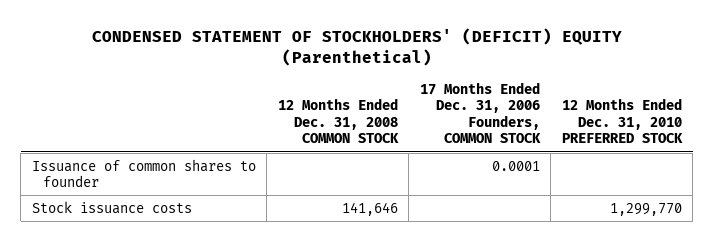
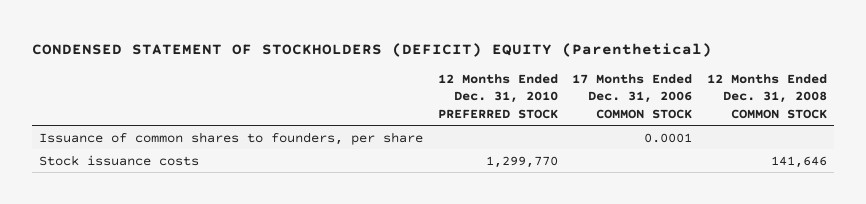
- CONDENSED STATEMENT OF STOCKHOLDERS' (DEFICIT) EQUITY (Parenthetical)
+ CONDENSED STATEMENT OF STOCKHOLDERS (DEFICIT) EQUITY (Parenthetical)
- | 12 Months Ended Dec. 31, 2008 COMMON STOCK | 17 Months Ended Dec. 31, 2006 Founders, COMMON STOCK | 12 Months Ended Dec. 31, 2010 PREFERRED STOCK
+ | 12 Months Ended Dec. 31, 2010 PREFERRED STOCK | 17 Months Ended Dec. 31, 2006 COMMON STOCK | 12 Months Ended Dec. 31, 2008 COMMON STOCK
- Issuance of common shares to founder | | 0.0001 |
+ Issuance of common shares to founders, per share | | 0.0001 |

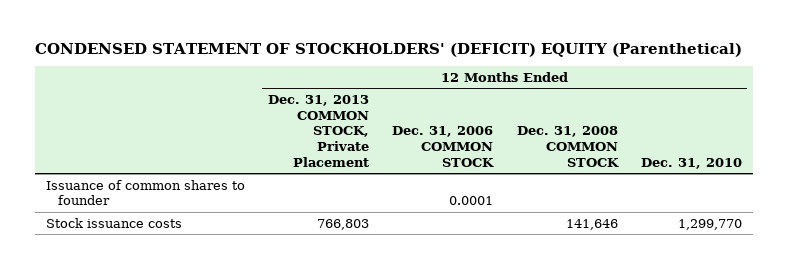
- CONDENSED STATEMENT OF STOCKHOLDERS (DEFICIT) EQUITY (Parenthetical)
+ CONDENSED STATEMENT OF STOCKHOLDERS' (DEFICIT) EQUITY (Parenthetical)
- | 12 Months Ended Dec. 31, 2010 PREFERRED STOCK | 17 Months Ended Dec. 31, 2006 COMMON STOCK | 12 Months Ended Dec. 31, 2008 COMMON STOCK
+ | 12 Months Ended Dec. 31, 2013 COMMON STOCK, Private Placement | 12 Months Ended Dec. 31, 2006 COMMON STOCK | 12 Months Ended Dec. 31, 2008 COMMON STOCK | 12 Months Ended Dec. 31, 2010
- Issuance of common shares to founders, per share | | 0.0001 |
+ Issuance of common shares to founder | | 0.0001 | |

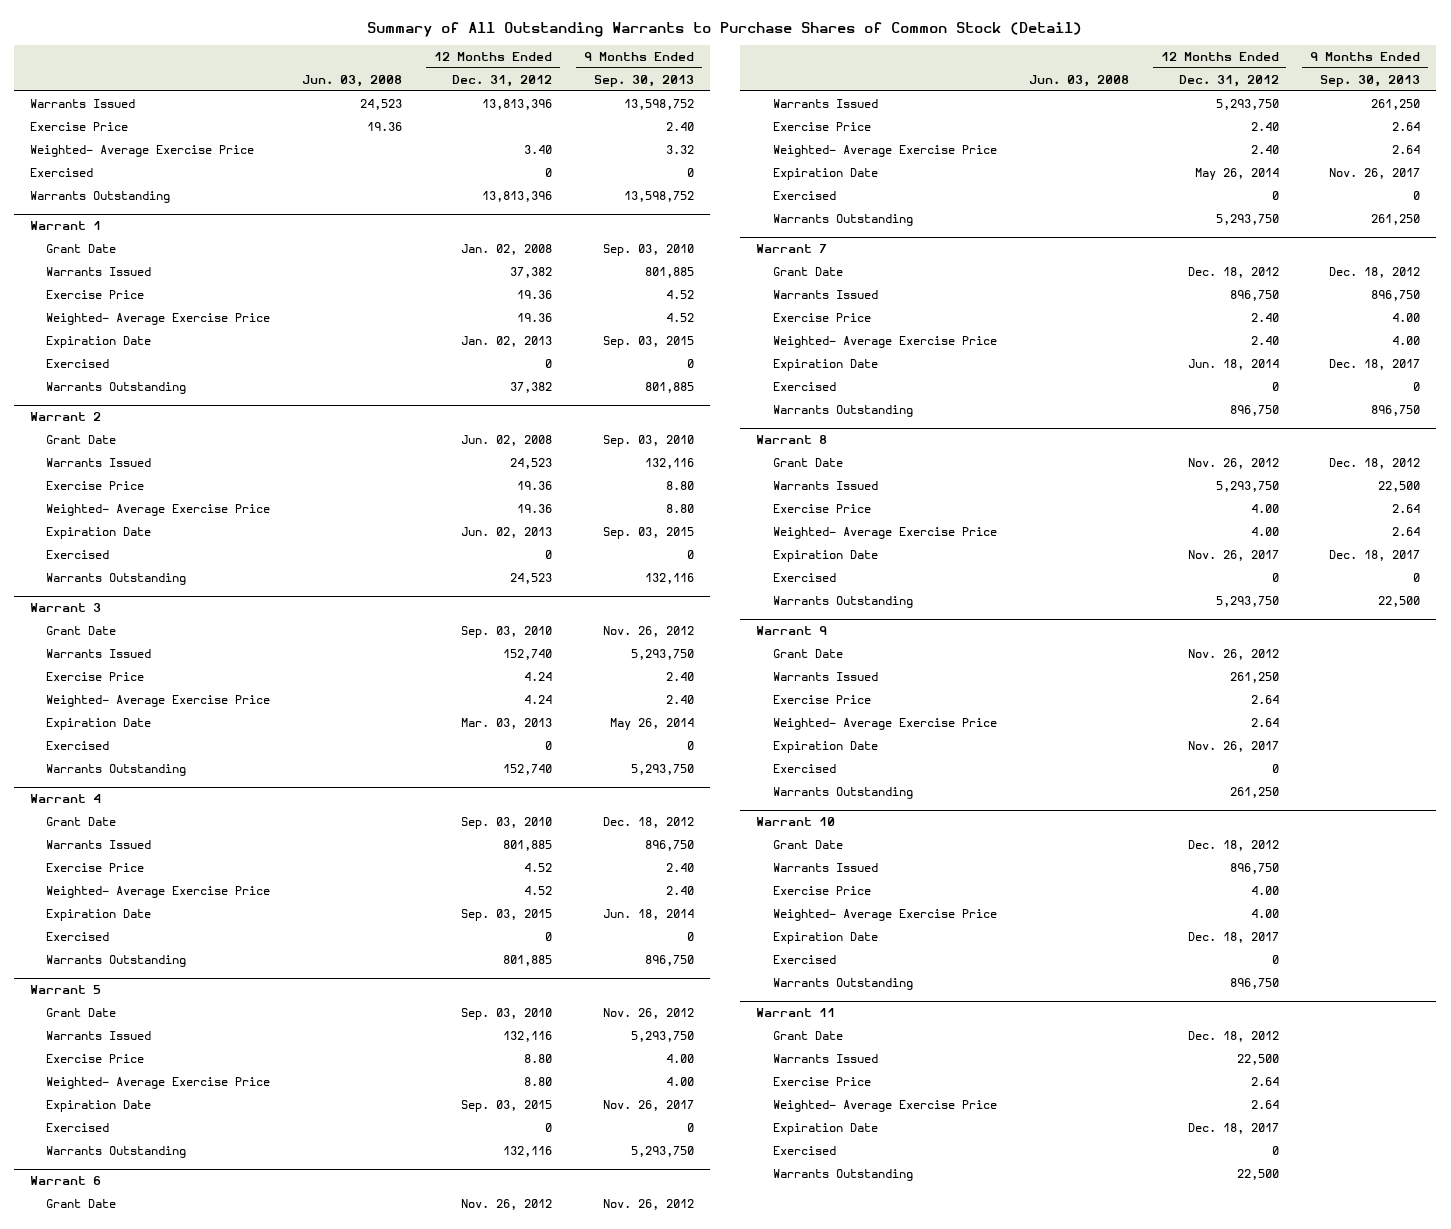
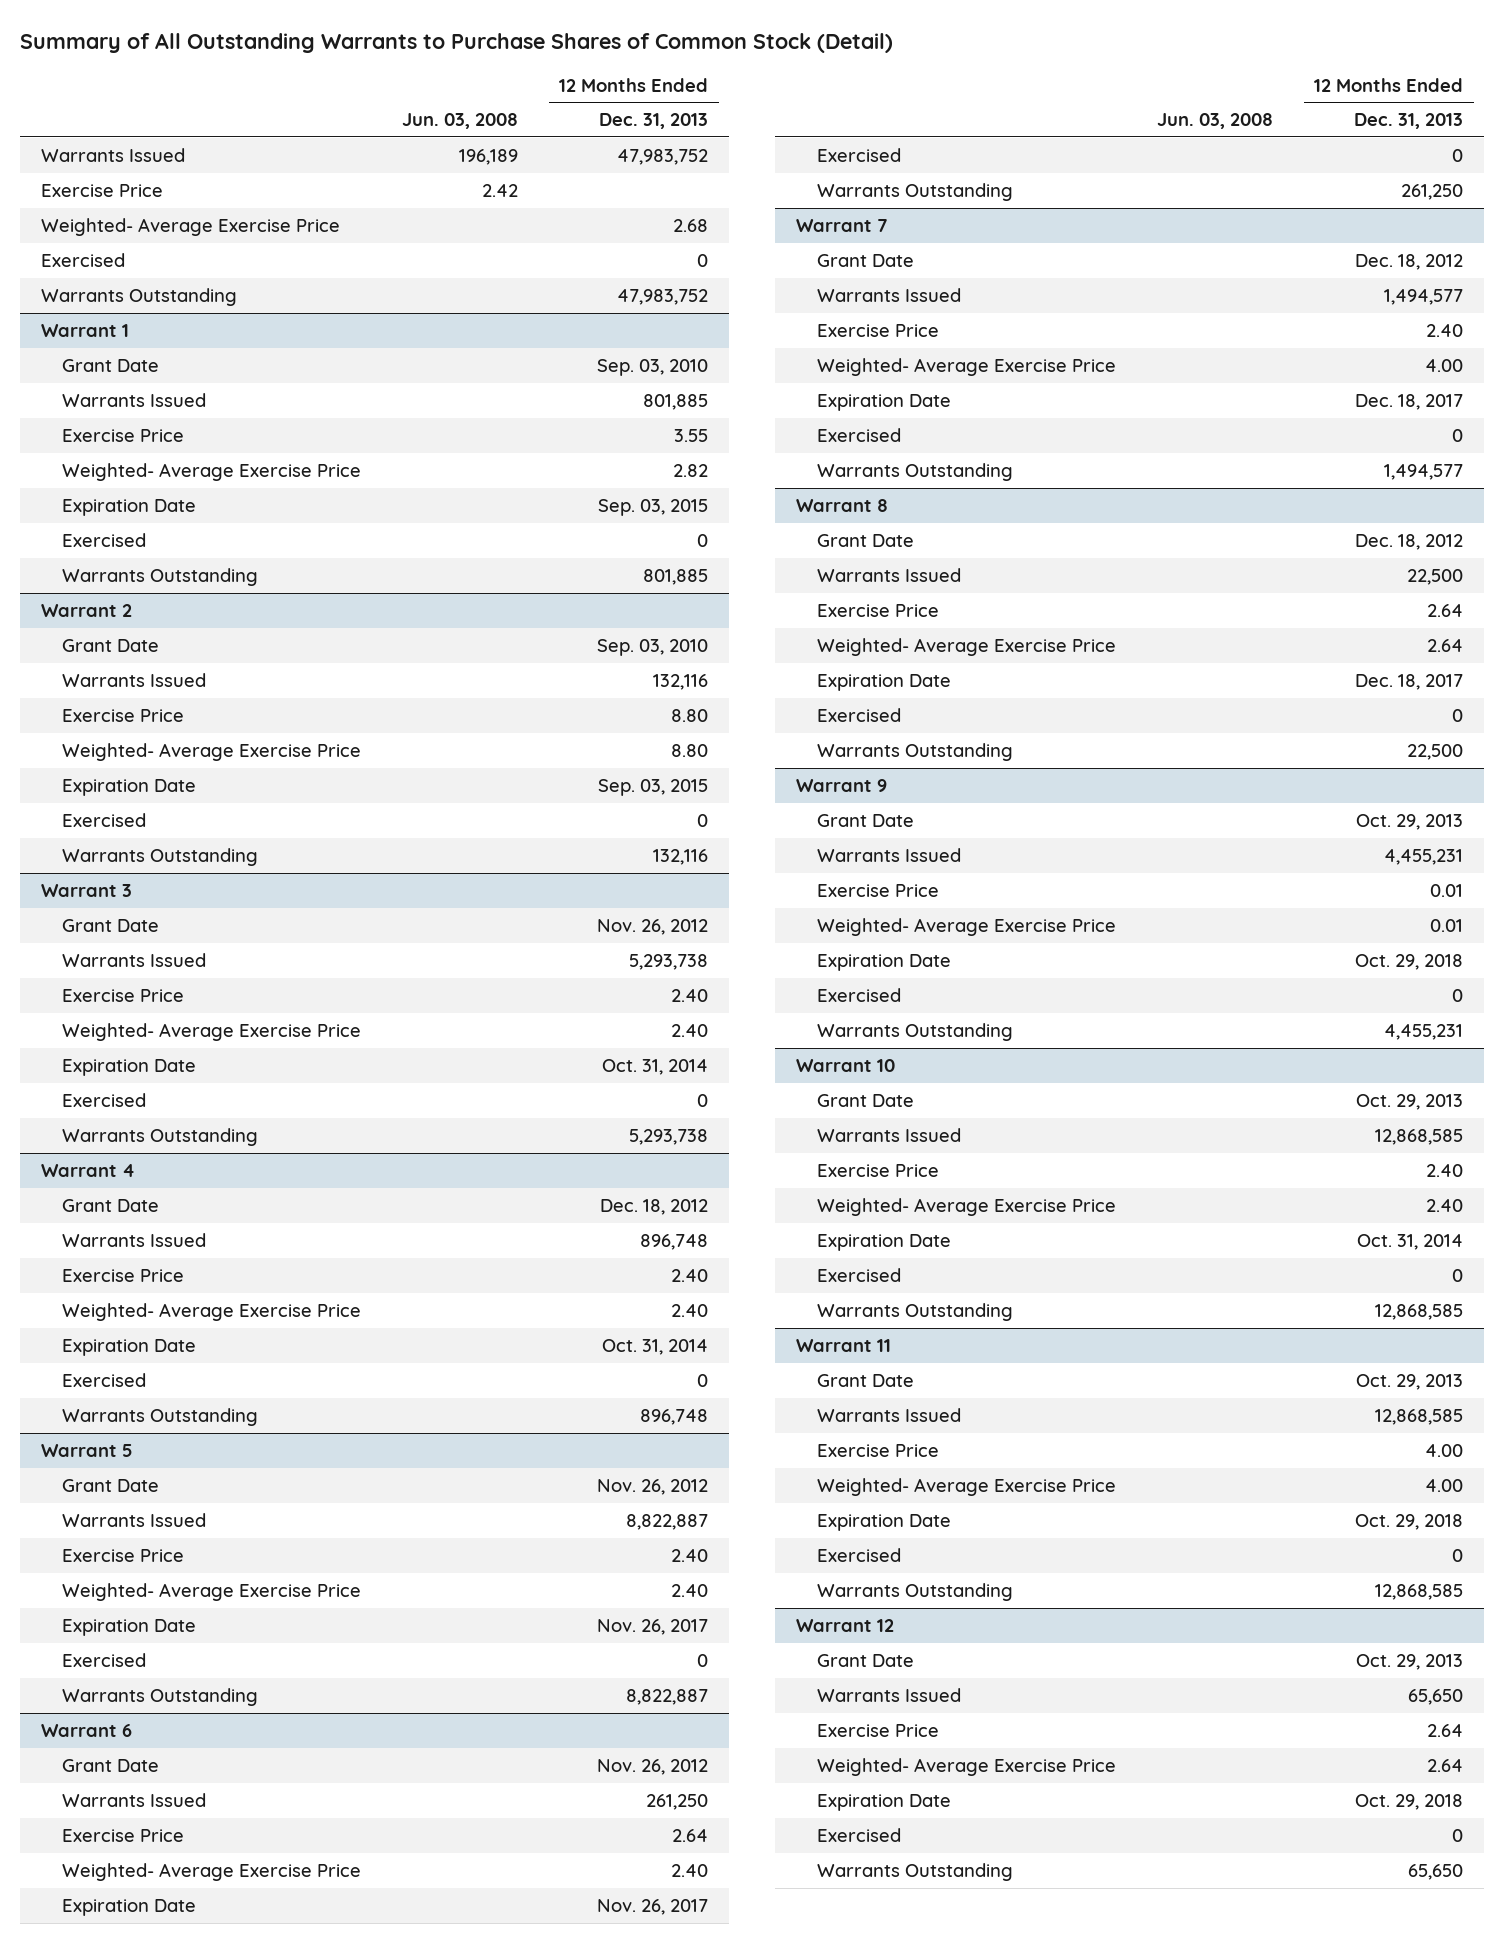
- | Jun. 03, 2008 | 12 Months Ended Dec. 31, 2012 | 9 Months Ended Sep. 30, 2013
+ | Jun. 03, 2008 | 12 Months Ended Dec. 31, 2013
- Warrants Issued | 24,523 | 13,813,396 | 13,598,752
- Exercise Price | 19.36 | | 2.40
+ Warrants Issued | 196,189 | 47,983,752
+ Exercise Price | 2.42 |
+ Warrant 12
+ Grant Date | | Oct. 29, 2013
+ Warrants Issued | | 65,650
+ Exercise Price | | 2.64
+ Weighted- Average Exercise Price | | 2.64
+ Expiration Date | | Oct. 29, 2018
+ Exercised | | 0
+ Warrants Outstanding | | 65,650

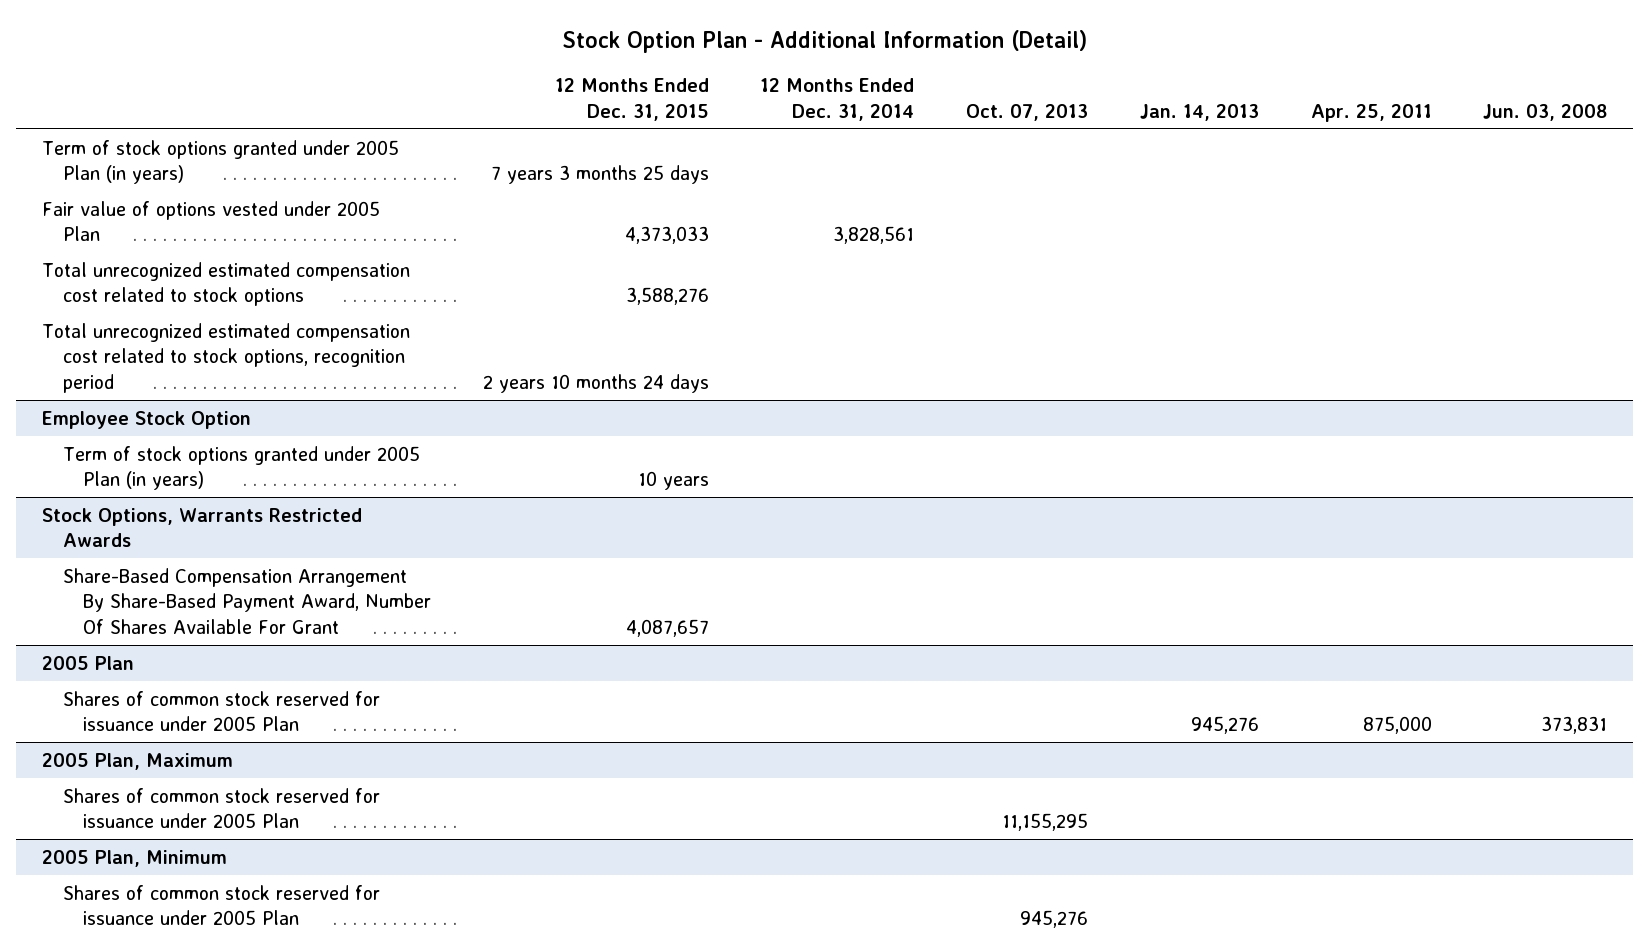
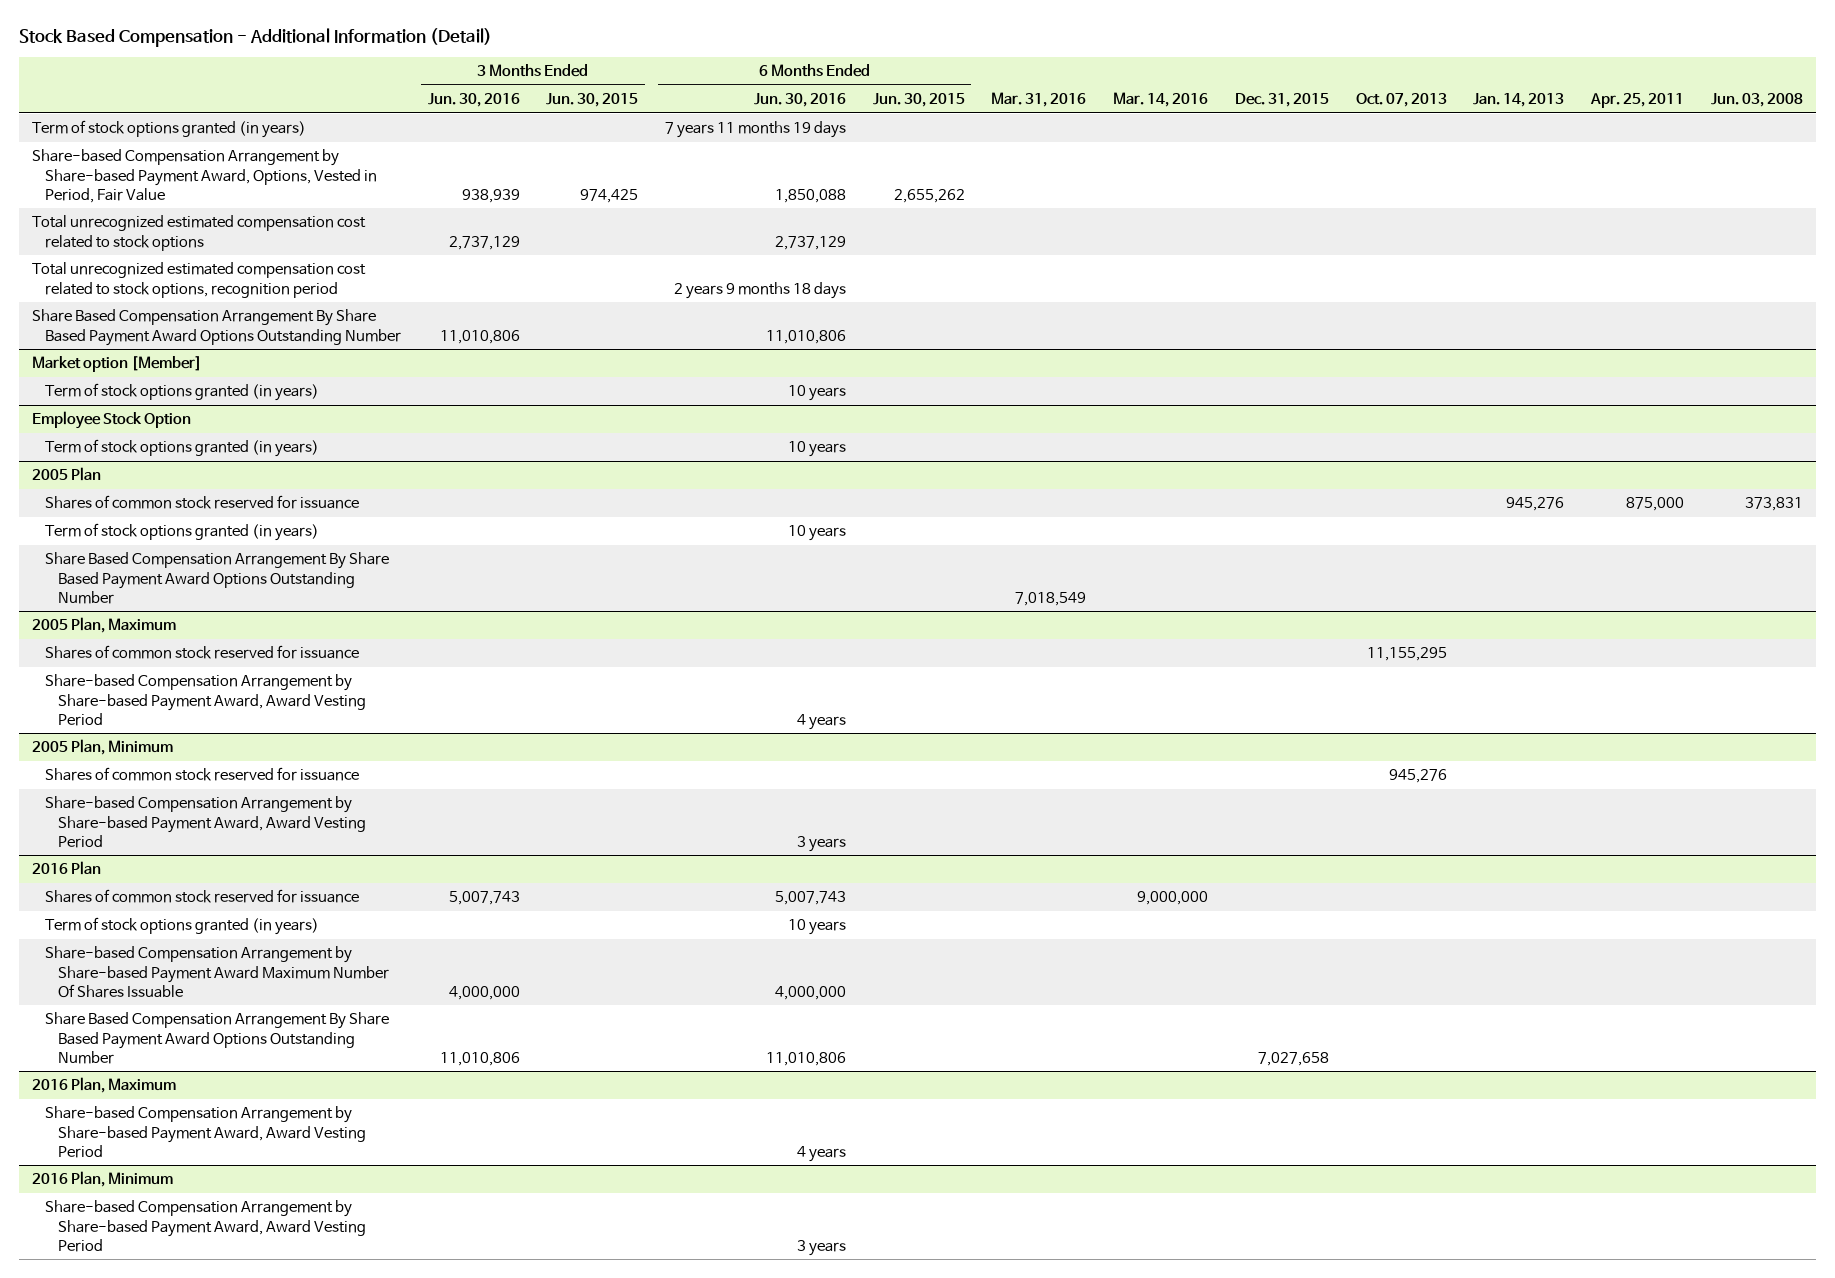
- Stock Option Plan - Additional Information (Detail)
+ Stock Based Compensation - Additional Information (Detail)
- | 12 Months Ended Dec. 31, 2015 | 12 Months Ended Dec. 31, 2014 | Oct. 07, 2013 | Jan. 14, 2013 | Apr. 25, 2011 | Jun. 03, 2008
+ | 3 Months Ended Jun. 30, 2016 | 3 Months Ended Jun. 30, 2015 | 6 Months Ended Jun. 30, 2016 | 6 Months Ended Jun. 30, 2015 | Mar. 31, 2016 | Mar. 14, 2016 | Dec. 31, 2015 | Oct. 07, 2013 | Jan. 14, 2013 | Apr. 25, 2011 | Jun. 03, 2008
- Term of stock options granted under 2005 Plan (in years) | 7 years 3 months 25 days | | | | |
- Fair value of options vested under 2005 Plan | 4,373,033 | 3,828,561 | | | |
+ Term of stock options granted (in years) | | | 7 years 11 months 19 days | | | | | | | |
+ Share-based Compensation Arrangement by Share-based Payment Award, Options, Vested in Period, Fair Value | 938,939 | 974,425 | 1,850,088 | 2,655,262 | | | | | | |
+ Share Based Compensation Arrangement By Share Based Payment Award Options Outstanding Number | 11,010,806 | | 11,010,806 | | | | | | | |
+ Market option [Member]
+ Term of stock options granted (in years) | | | 10 years | | | | | | | |
@ Employee Stock Option
- Term of stock options granted under 2005 Plan (in years) | 10 years | | | | |
- Stock Options, Warrants Restricted Awards
- Share-Based Compensation Arrangement By Share-Based Payment Award, Number Of Shares Available For Grant | 4,087,657 | | | | |
@ Employee Stock Option
+ Term of stock options granted (in years) | | | 10 years | | | | | | | |
@ 2005 Plan
- Shares of common stock reserved for issuance under 2005 Plan | | | | 945,276 | 875,000 | 373,831
+ Shares of common stock reserved for issuance | | | | | | | | | 945,276 | 875,000 | 373,831
+ Term of stock options granted (in years) | | | 10 years | | | | | | | |
+ Share Based Compensation Arrangement By Share Based Payment Award Options Outstanding Number | | | | | 7,018,549 | | | | | |
@ 2005 Plan, Maximum
- Shares of common stock reserved for issuance under 2005 Plan | | | 11,155,295 | | |
+ Shares of common stock reserved for issuance | | | | | | | | 11,155,295 | | |
+ Share-based Compensation Arrangement by Share-based Payment Award, Award Vesting Period | | | 4 years | | | | | | | |
@ 2005 Plan, Minimum
- Shares of common stock reserved for issuance under 2005 Plan | | | 945,276 | | |
+ Shares of common stock reserved for issuance | | | | | | | | 945,276 | | |
+ Share-based Compensation Arrangement by Share-based Payment Award, Award Vesting Period | | | 3 years | | | | | | | |
+ 2016 Plan
+ Shares of common stock reserved for issuance | 5,007,743 | | 5,007,743 | | | 9,000,000 | | | | |
+ Term of stock options granted (in years) | | | 10 years | | | | | | | |
+ Share-based Compensation Arrangement by Share-based Payment Award Maximum Number Of Shares Issuable | 4,000,000 | | 4,000,000 | | | | | | | |
+ Share Based Compensation Arrangement By Share Based Payment Award Options Outstanding Number | 11,010,806 | | 11,010,806 | | | | 7,027,658 | | | |
+ 2016 Plan, Maximum
+ Share-based Compensation Arrangement by Share-based Payment Award, Award Vesting Period | | | 4 years | | | | | | | |
+ 2016 Plan, Minimum
+ Share-based Compensation Arrangement by Share-based Payment Award, Award Vesting Period | | | 3 years | | | | | | | |

